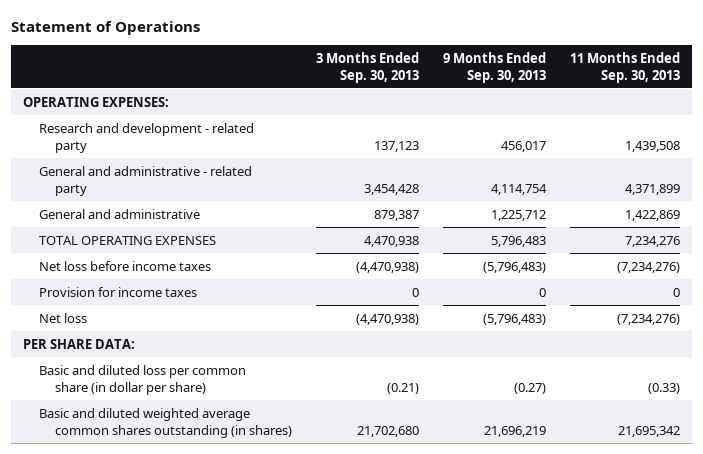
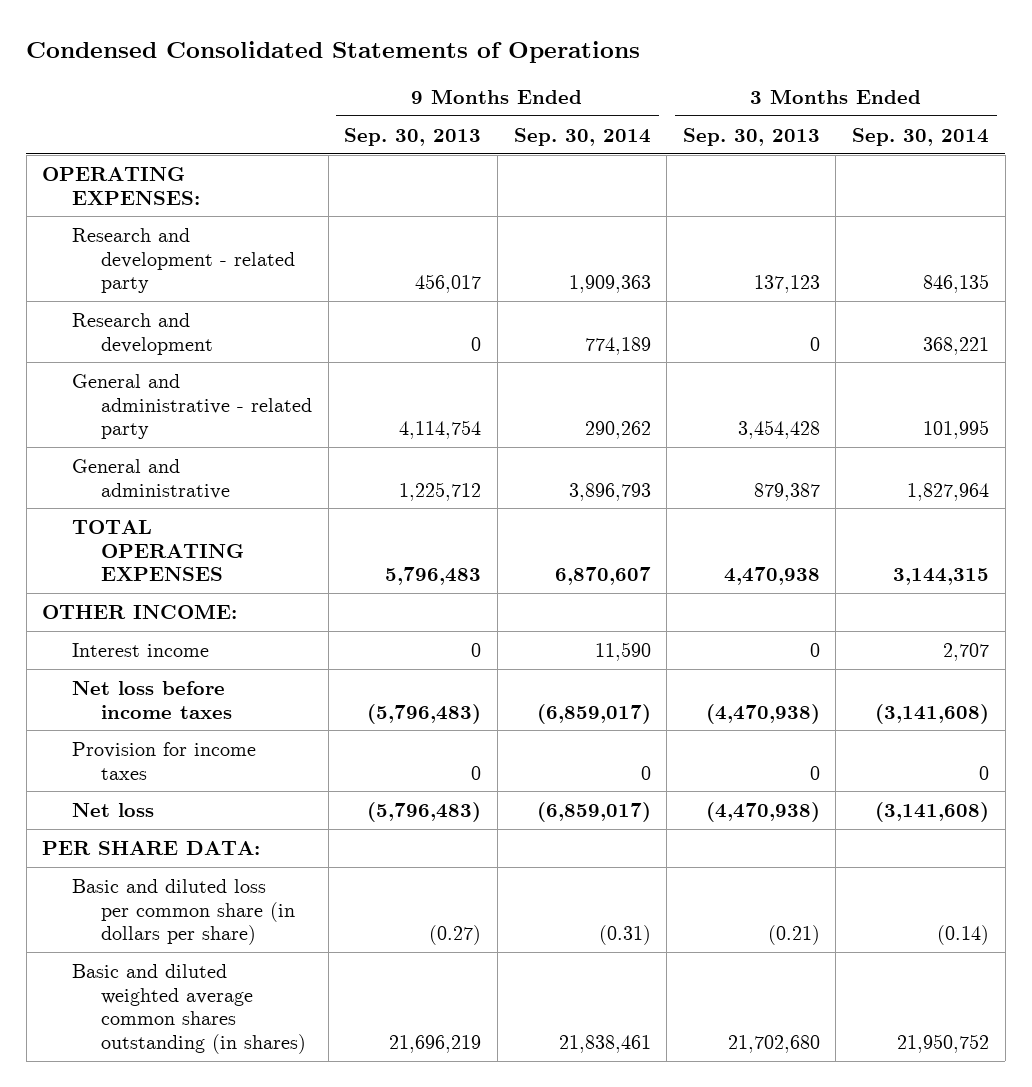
- Statement of Operations
+ Condensed Consolidated Statements of Operations
- | 3 Months Ended Sep. 30, 2013 | 9 Months Ended Sep. 30, 2013 | 11 Months Ended Sep. 30, 2013
+ | 9 Months Ended Sep. 30, 2013 | 9 Months Ended Sep. 30, 2014 | 3 Months Ended Sep. 30, 2013 | 3 Months Ended Sep. 30, 2014
+ Research and development | 0 | 774,189 | 0 | 368,221
+ OTHER INCOME:
+ Interest income | 0 | 11,590 | 0 | 2,707
- Basic and diluted loss per common share (in dollar per share) | (0.21) | (0.27) | (0.33)
+ Basic and diluted loss per common share (in dollars per share) | (0.27) | (0.31) | (0.21) | (0.14)

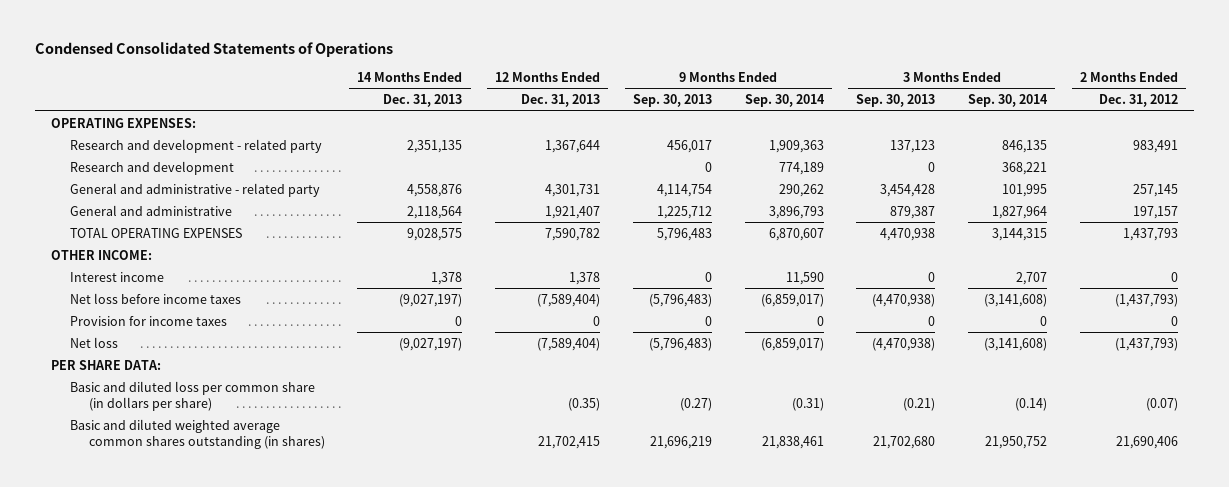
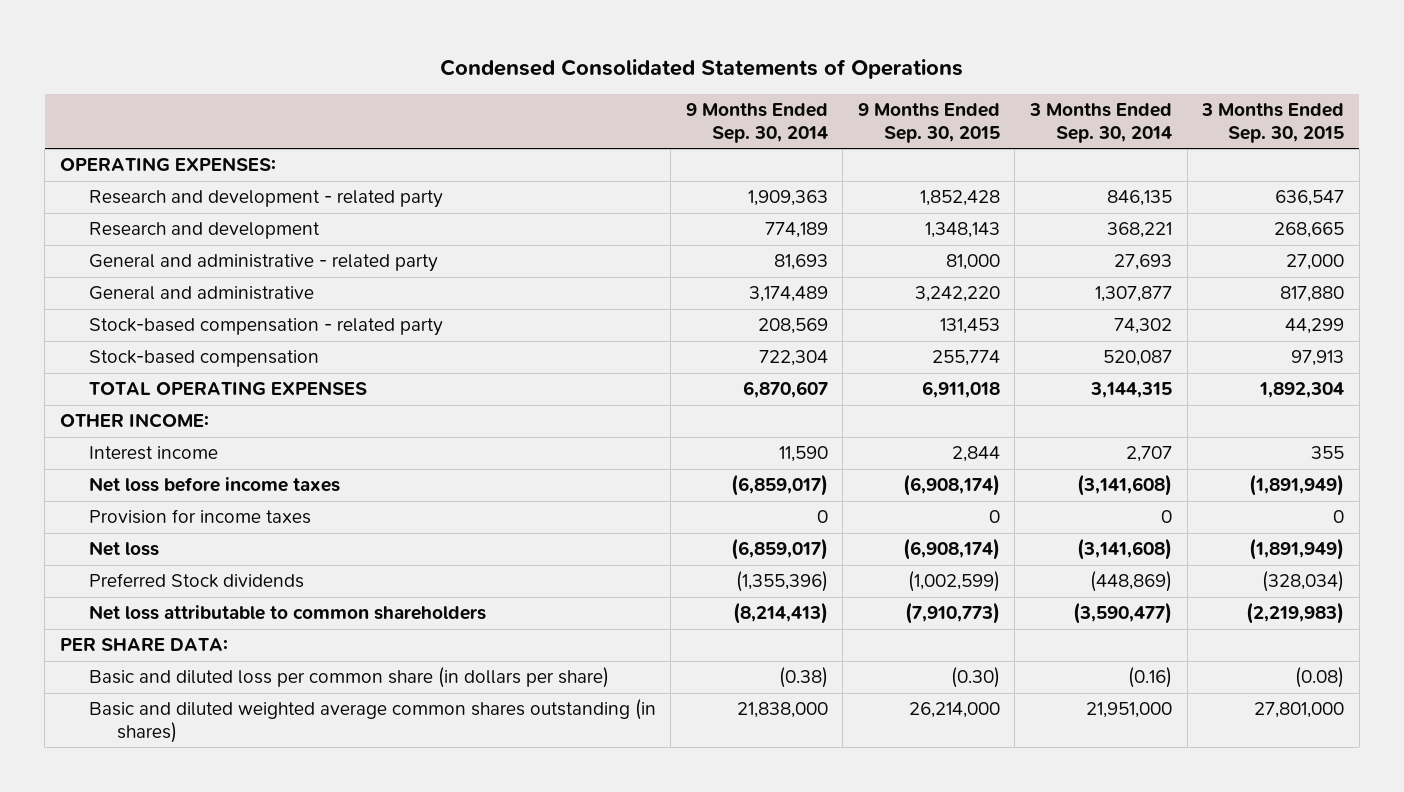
- | 14 Months Ended Dec. 31, 2013 | 12 Months Ended Dec. 31, 2013 | 9 Months Ended Sep. 30, 2013 | 9 Months Ended Sep. 30, 2014 | 3 Months Ended Sep. 30, 2013 | 3 Months Ended Sep. 30, 2014 | 2 Months Ended Dec. 31, 2012
+ | 9 Months Ended Sep. 30, 2014 | 9 Months Ended Sep. 30, 2015 | 3 Months Ended Sep. 30, 2014 | 3 Months Ended Sep. 30, 2015
- General and administrative - related party | 4,558,876 | 4,301,731 | 4,114,754 | 290,262 | 3,454,428 | 101,995 | 257,145
- General and administrative | 2,118,564 | 1,921,407 | 1,225,712 | 3,896,793 | 879,387 | 1,827,964 | 197,157
+ General and administrative - related party | 81,693 | 81,000 | 27,693 | 27,000
+ General and administrative | 3,174,489 | 3,242,220 | 1,307,877 | 817,880
+ Stock-based compensation - related party | 208,569 | 131,453 | 74,302 | 44,299
+ Stock-based compensation | 722,304 | 255,774 | 520,087 | 97,913
+ Preferred Stock dividends | (1,355,396) | (1,002,599) | (448,869) | (328,034)
+ Net loss attributable to common shareholders | (8,214,413) | (7,910,773) | (3,590,477) | (2,219,983)
- Basic and diluted loss per common share (in dollars per share) | | (0.35) | (0.27) | (0.31) | (0.21) | (0.14) | (0.07)
- Basic and diluted weighted average common shares outstanding (in shares) | | 21,702,415 | 21,696,219 | 21,838,461 | 21,702,680 | 21,950,752 | 21,690,406
+ Basic and diluted loss per common share (in dollars per share) | (0.38) | (0.30) | (0.16) | (0.08)
+ Basic and diluted weighted average common shares outstanding (in shares) | 21,838,000 | 26,214,000 | 21,951,000 | 27,801,000

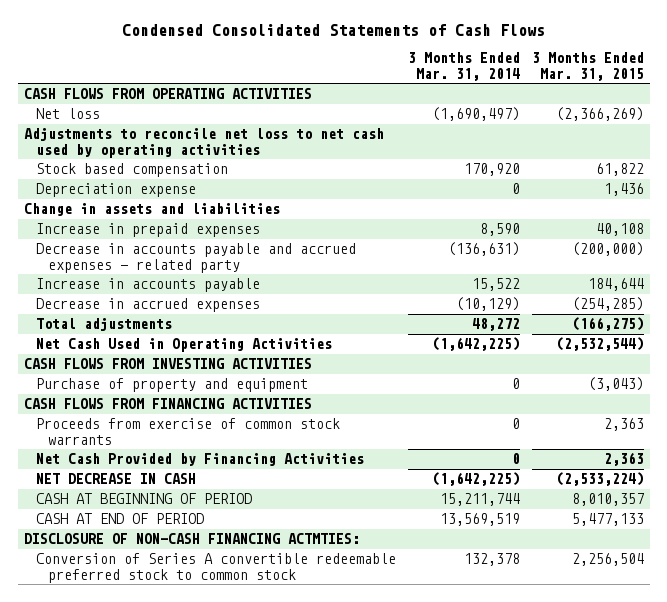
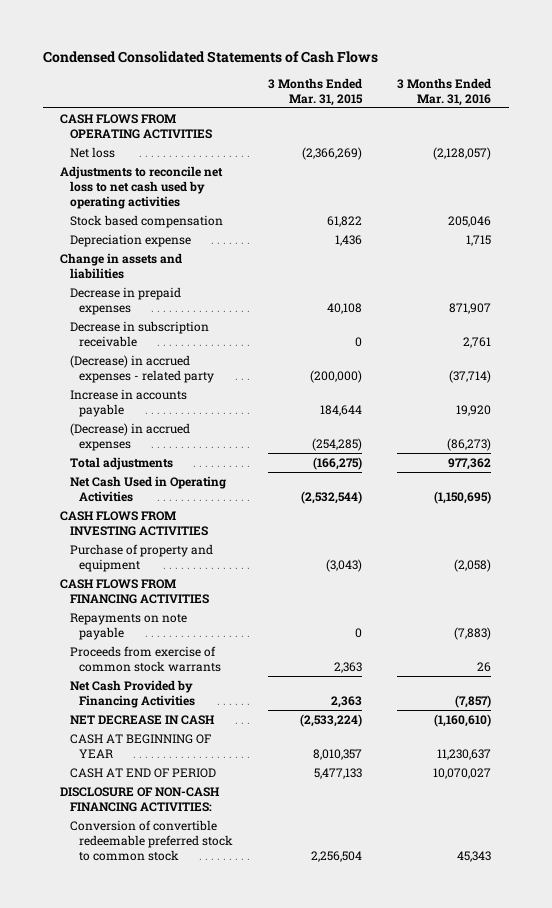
- | 3 Months Ended Mar. 31, 2014 | 3 Months Ended Mar. 31, 2015
+ | 3 Months Ended Mar. 31, 2015 | 3 Months Ended Mar. 31, 2016
- Increase in prepaid expenses | 8,590 | 40,108
- Decrease in accounts payable and accrued expenses - related party | (136,631) | (200,000)
+ Decrease in prepaid expenses | 40,108 | 871,907
+ Decrease in subscription receivable | 0 | 2,761
+ (Decrease) in accrued expenses - related party | (200,000) | (37,714)
- Decrease in accrued expenses | (10,129) | (254,285)
+ (Decrease) in accrued expenses | (254,285) | (86,273)
+ Repayments on note payable | 0 | (7,883)
- CASH AT BEGINNING OF PERIOD | 15,211,744 | 8,010,357
+ CASH AT BEGINNING OF YEAR | 8,010,357 | 11,230,637
- DISCLOSURE OF NON-CASH FINANCING ACTMTIES:
- Conversion of Series A convertible redeemable preferred stock to common stock | 132,378 | 2,256,504
+ DISCLOSURE OF NON-CASH FINANCING ACTIVITIES:
+ Conversion of convertible redeemable preferred stock to common stock | 2,256,504 | 45,343

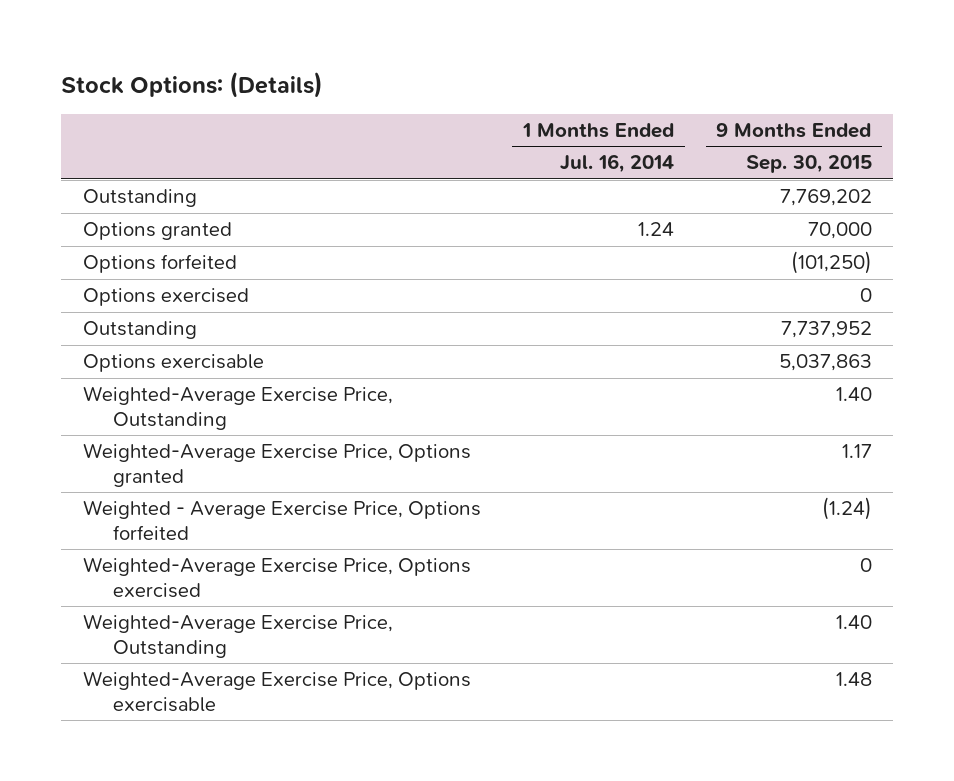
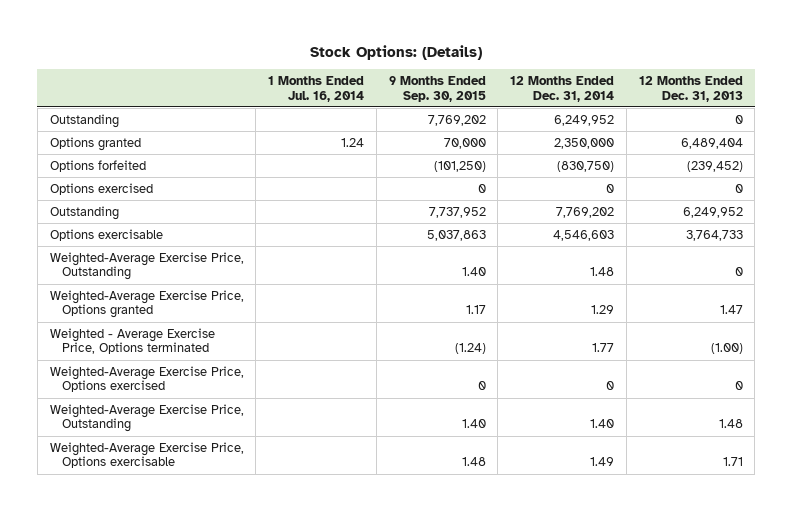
- | 1 Months Ended Jul. 16, 2014 | 9 Months Ended Sep. 30, 2015
+ | 1 Months Ended Jul. 16, 2014 | 9 Months Ended Sep. 30, 2015 | 12 Months Ended Dec. 31, 2014 | 12 Months Ended Dec. 31, 2013
- Weighted - Average Exercise Price, Options forfeited | | (1.24)
+ Weighted - Average Exercise Price, Options terminated | | (1.24) | 1.77 | (1.00)

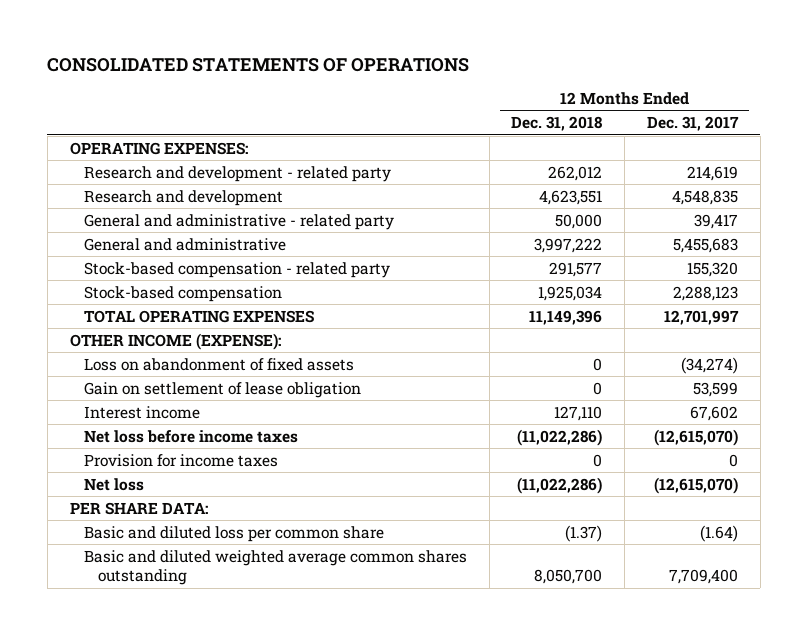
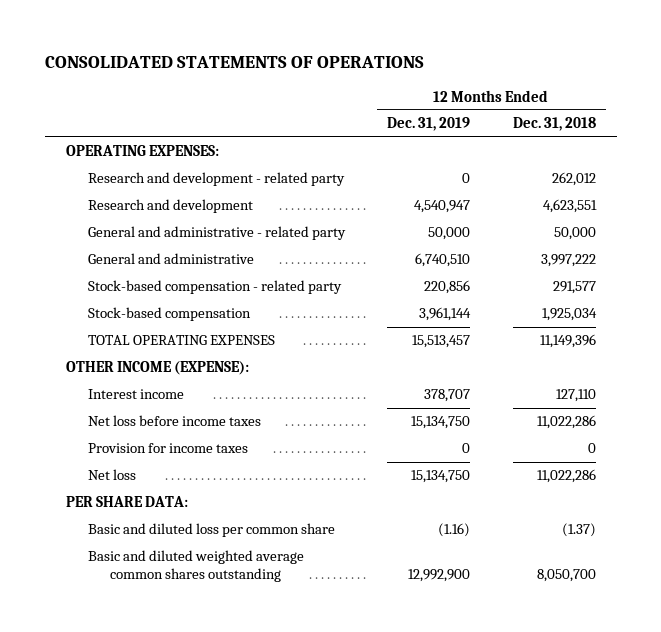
- | 12 Months Ended Dec. 31, 2018 | 12 Months Ended Dec. 31, 2017
+ | 12 Months Ended Dec. 31, 2019 | 12 Months Ended Dec. 31, 2018
- Loss on abandonment of fixed assets | 0 | (34,274)
- Gain on settlement of lease obligation | 0 | 53,599
- Net loss before income taxes | (11,022,286) | (12,615,070)
+ Net loss before income taxes | 15,134,750 | 11,022,286
- Net loss | (11,022,286) | (12,615,070)
+ Net loss | 15,134,750 | 11,022,286

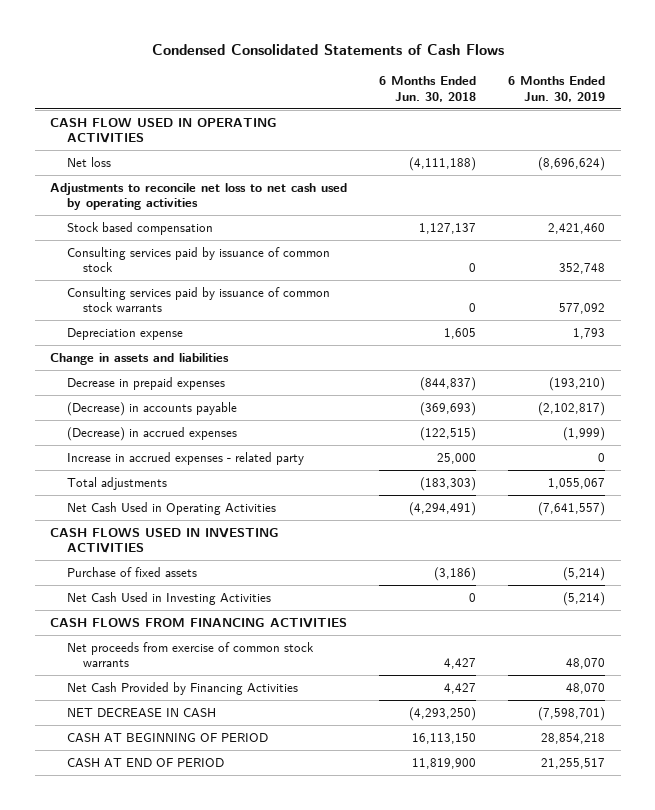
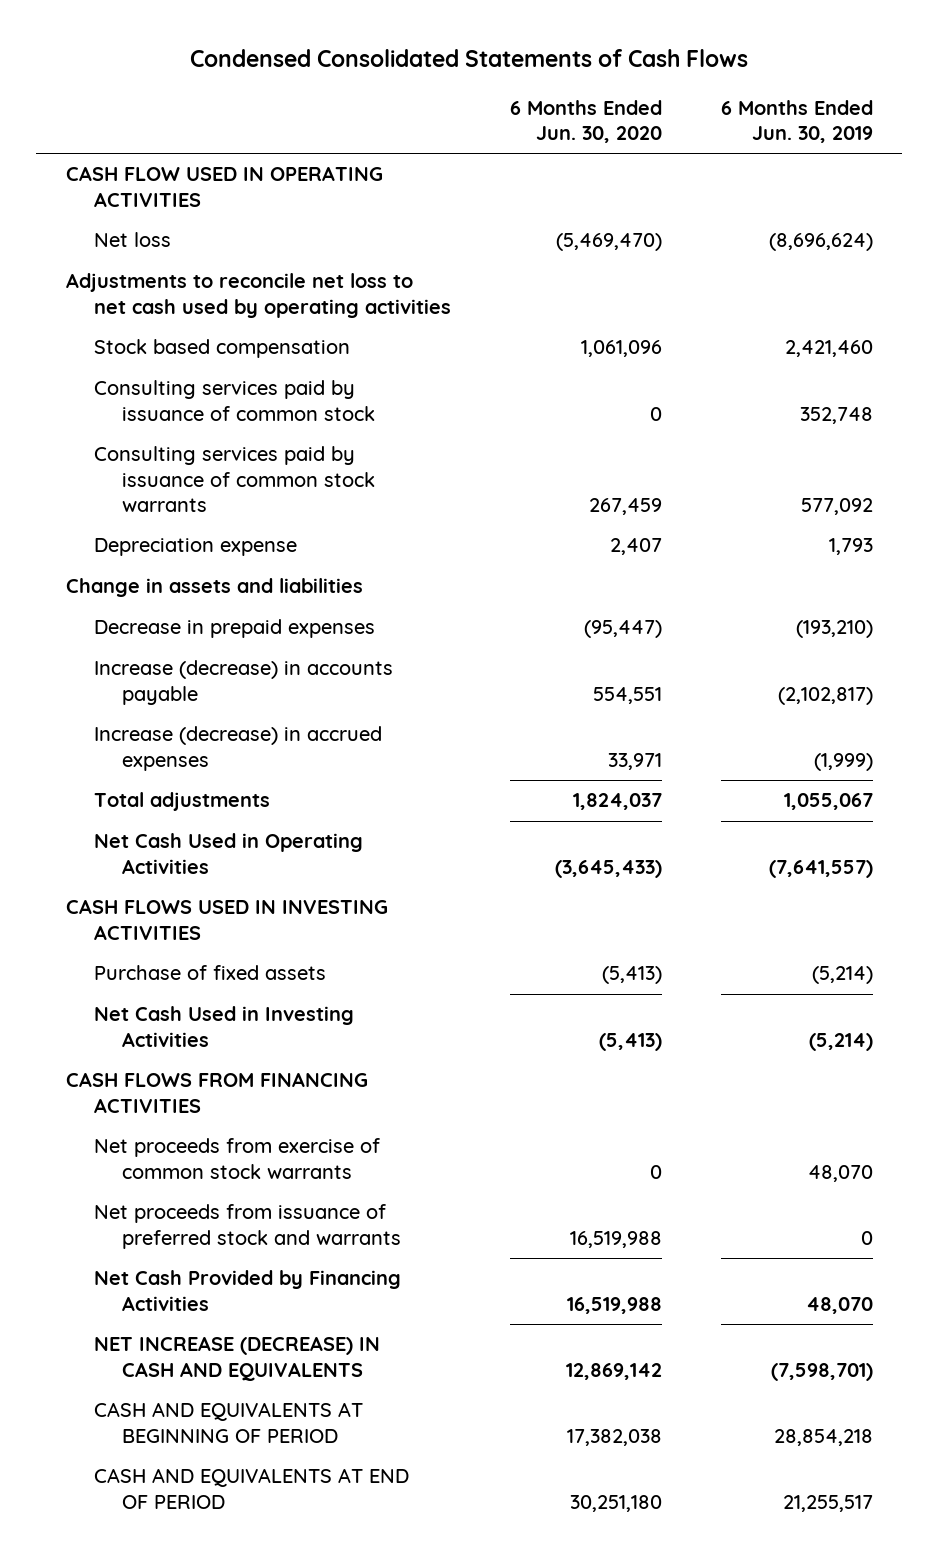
- | 6 Months Ended Jun. 30, 2018 | 6 Months Ended Jun. 30, 2019
+ | 6 Months Ended Jun. 30, 2020 | 6 Months Ended Jun. 30, 2019
- (Decrease) in accounts payable | (369,693) | (2,102,817)
- (Decrease) in accrued expenses | (122,515) | (1,999)
- Increase in accrued expenses - related party | 25,000 | 0
+ Increase (decrease) in accounts payable | 554,551 | (2,102,817)
+ Increase (decrease) in accrued expenses | 33,971 | (1,999)
+ Net proceeds from issuance of preferred stock and warrants | 16,519,988 | 0
- NET DECREASE IN CASH | (4,293,250) | (7,598,701)
- CASH AT BEGINNING OF PERIOD | 16,113,150 | 28,854,218
- CASH AT END OF PERIOD | 11,819,900 | 21,255,517
+ NET INCREASE (DECREASE) IN CASH AND EQUIVALENTS | 12,869,142 | (7,598,701)
+ CASH AND EQUIVALENTS AT BEGINNING OF PERIOD | 17,382,038 | 28,854,218
+ CASH AND EQUIVALENTS AT END OF PERIOD | 30,251,180 | 21,255,517

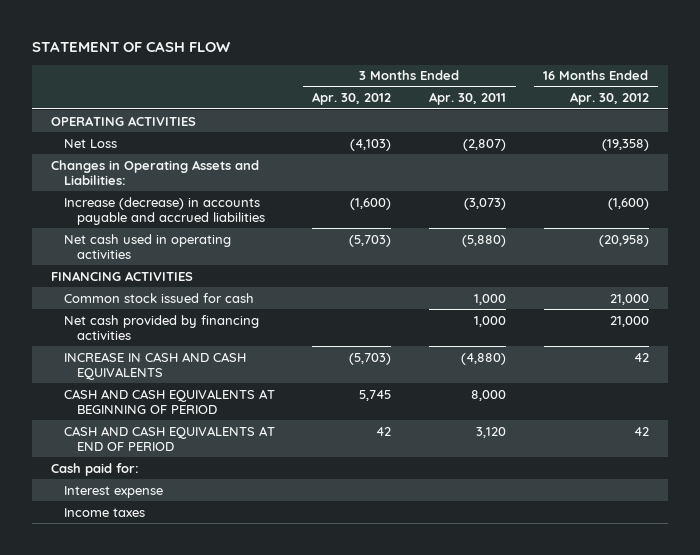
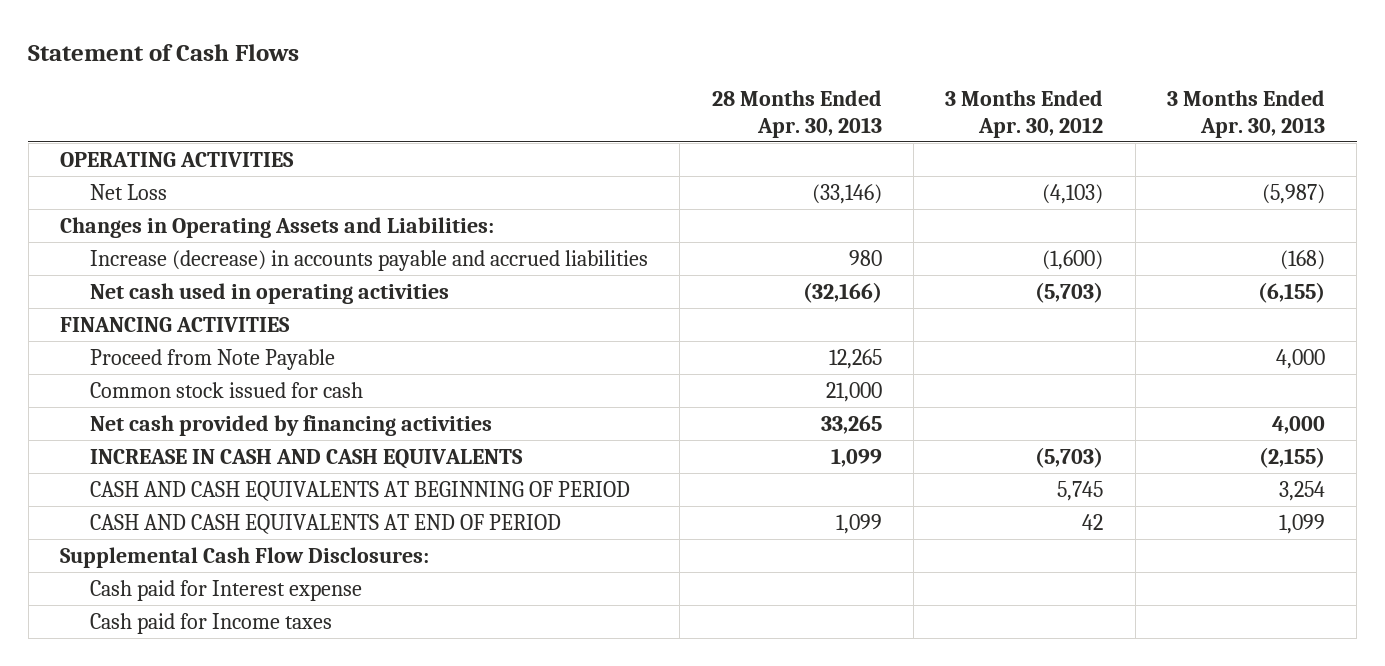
- STATEMENT OF CASH FLOW
+ Statement of Cash Flows
- | 3 Months Ended Apr. 30, 2012 | 3 Months Ended Apr. 30, 2011 | 16 Months Ended Apr. 30, 2012
+ | 28 Months Ended Apr. 30, 2013 | 3 Months Ended Apr. 30, 2012 | 3 Months Ended Apr. 30, 2013
+ Proceed from Note Payable | 12,265 | | 4,000
- Cash paid for:
- Interest expense
- Income taxes
+ Supplemental Cash Flow Disclosures:
+ Cash paid for Interest expense
+ Cash paid for Income taxes

